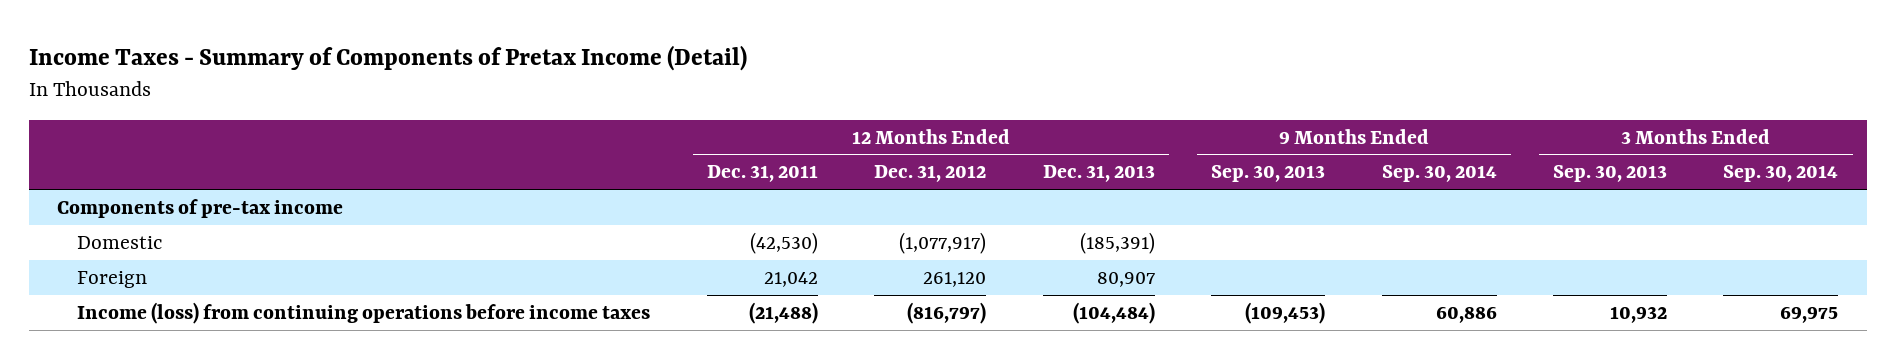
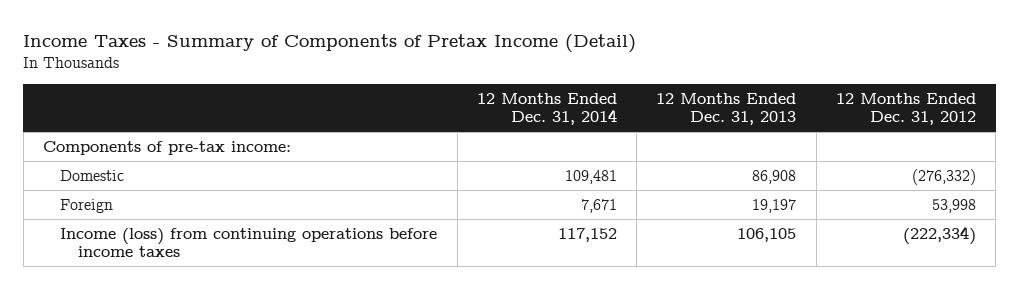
- | 12 Months Ended Dec. 31, 2011 | 12 Months Ended Dec. 31, 2012 | 12 Months Ended Dec. 31, 2013 | 9 Months Ended Sep. 30, 2013 | 9 Months Ended Sep. 30, 2014 | 3 Months Ended Sep. 30, 2013 | 3 Months Ended Sep. 30, 2014
+ | 12 Months Ended Dec. 31, 2014 | 12 Months Ended Dec. 31, 2013 | 12 Months Ended Dec. 31, 2012
- Components of pre-tax income
- Domestic | (42,530) | (1,077,917) | (185,391) | | | |
- Foreign | 21,042 | 261,120 | 80,907 | | | |
- Income (loss) from continuing operations before income taxes | (21,488) | (816,797) | (104,484) | (109,453) | 60,886 | 10,932 | 69,975
+ Components of pre-tax income:
+ Domestic | 109,481 | 86,908 | (276,332)
+ Foreign | 7,671 | 19,197 | 53,998
+ Income (loss) from continuing operations before income taxes | 117,152 | 106,105 | (222,334)

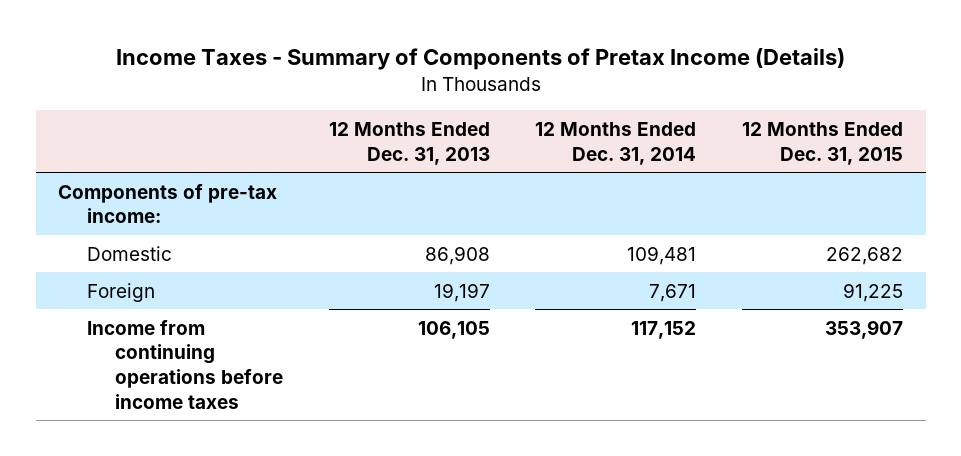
- Income Taxes - Summary of Components of Pretax Income (Detail)
+ Income Taxes - Summary of Components of Pretax Income (Details)
- | 12 Months Ended Dec. 31, 2014 | 12 Months Ended Dec. 31, 2013 | 12 Months Ended Dec. 31, 2012
+ | 12 Months Ended Dec. 31, 2013 | 12 Months Ended Dec. 31, 2014 | 12 Months Ended Dec. 31, 2015
- Income (loss) from continuing operations before income taxes | 117,152 | 106,105 | (222,334)
+ Income from continuing operations before income taxes | 106,105 | 117,152 | 353,907

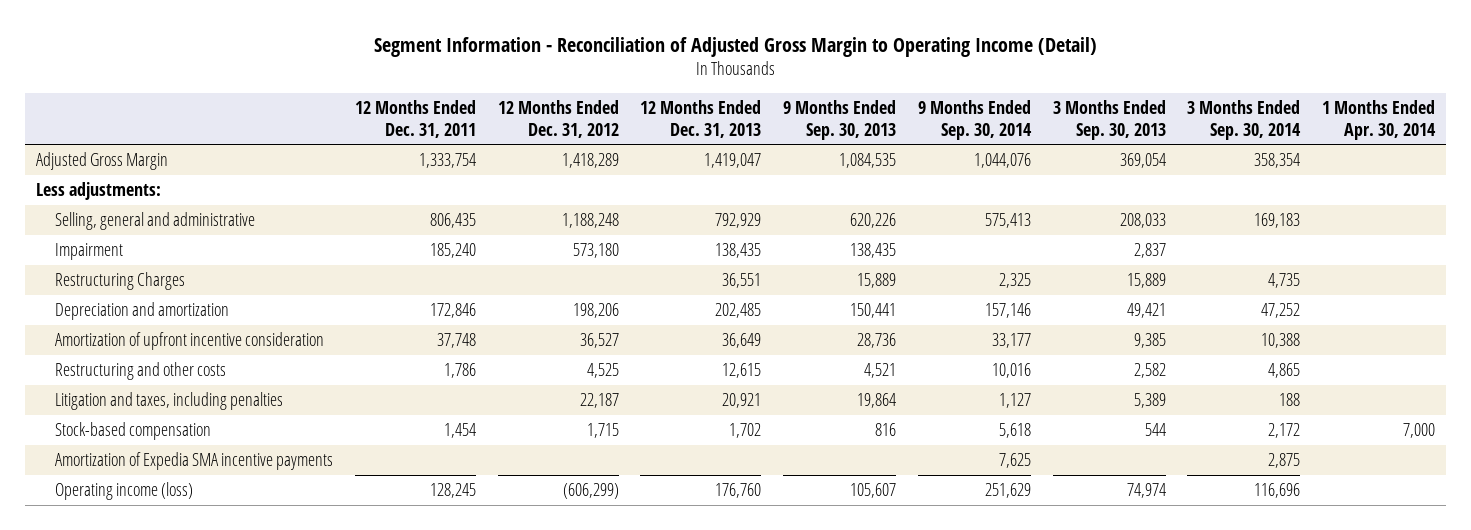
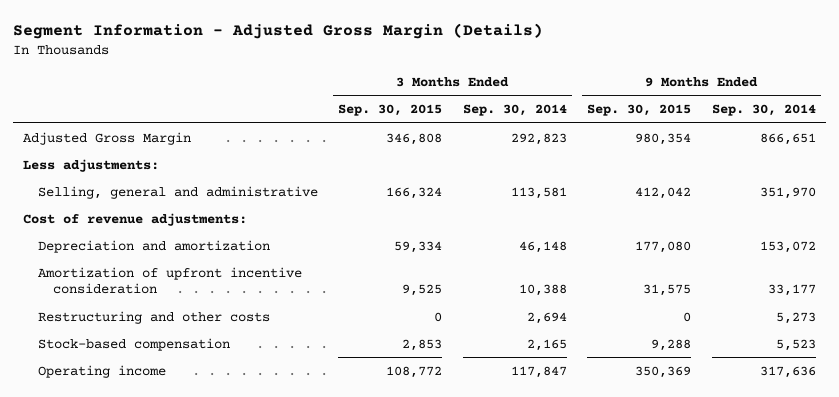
- Segment Information - Reconciliation of Adjusted Gross Margin to Operating Income (Detail)
+ Segment Information - Adjusted Gross Margin (Details)
- | 12 Months Ended Dec. 31, 2011 | 12 Months Ended Dec. 31, 2012 | 12 Months Ended Dec. 31, 2013 | 9 Months Ended Sep. 30, 2013 | 9 Months Ended Sep. 30, 2014 | 3 Months Ended Sep. 30, 2013 | 3 Months Ended Sep. 30, 2014 | 1 Months Ended Apr. 30, 2014
+ | 3 Months Ended Sep. 30, 2015 | 3 Months Ended Sep. 30, 2014 | 9 Months Ended Sep. 30, 2015 | 9 Months Ended Sep. 30, 2014
- Adjusted Gross Margin | 1,333,754 | 1,418,289 | 1,419,047 | 1,084,535 | 1,044,076 | 369,054 | 358,354 |
+ Adjusted Gross Margin | 346,808 | 292,823 | 980,354 | 866,651
- Selling, general and administrative | 806,435 | 1,188,248 | 792,929 | 620,226 | 575,413 | 208,033 | 169,183 |
- Impairment | 185,240 | 573,180 | 138,435 | 138,435 | | 2,837 | |
- Restructuring Charges | | | 36,551 | 15,889 | 2,325 | 15,889 | 4,735 |
- Depreciation and amortization | 172,846 | 198,206 | 202,485 | 150,441 | 157,146 | 49,421 | 47,252 |
+ Selling, general and administrative | 166,324 | 113,581 | 412,042 | 351,970
+ Cost of revenue adjustments:
+ Depreciation and amortization | 59,334 | 46,148 | 177,080 | 153,072
- Restructuring and other costs | 1,786 | 4,525 | 12,615 | 4,521 | 10,016 | 2,582 | 4,865 |
- Litigation and taxes, including penalties | | 22,187 | 20,921 | 19,864 | 1,127 | 5,389 | 188 |
- Stock-based compensation | 1,454 | 1,715 | 1,702 | 816 | 5,618 | 544 | 2,172 | 7,000
- Amortization of Expedia SMA incentive payments | | | | | 7,625 | | 2,875 |
- Operating income (loss) | 128,245 | (606,299) | 176,760 | 105,607 | 251,629 | 74,974 | 116,696 |
+ Restructuring and other costs | 0 | 2,694 | 0 | 5,273
+ Stock-based compensation | 2,853 | 2,165 | 9,288 | 5,523
+ Operating income | 108,772 | 117,847 | 350,369 | 317,636

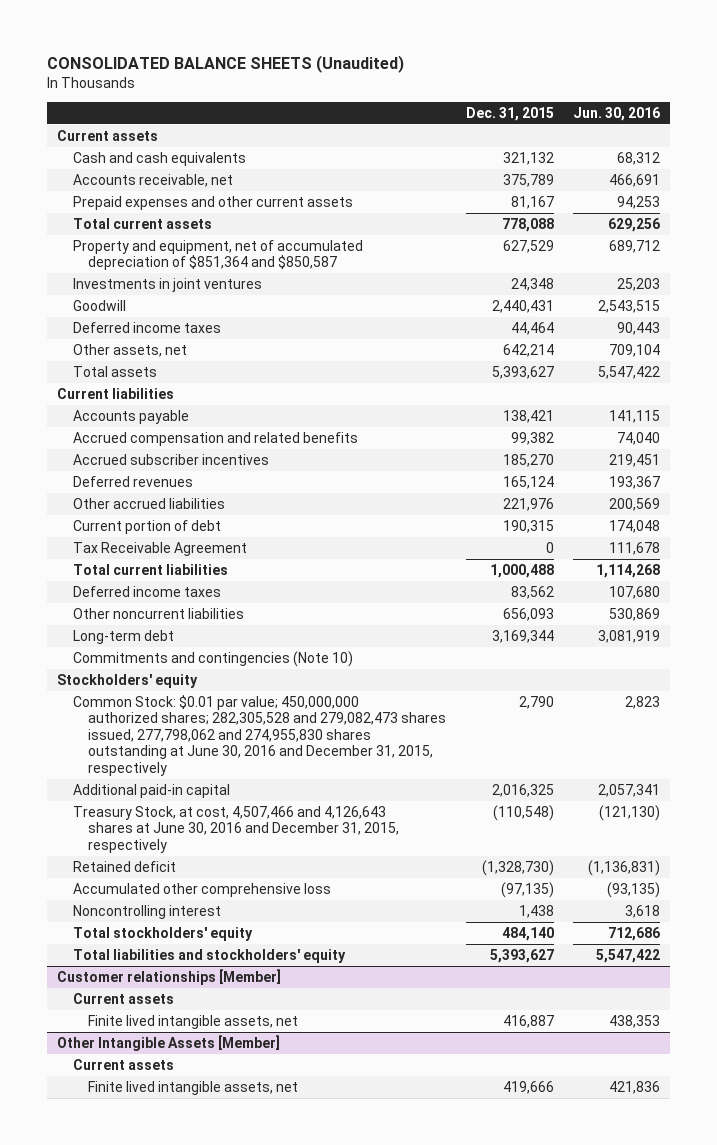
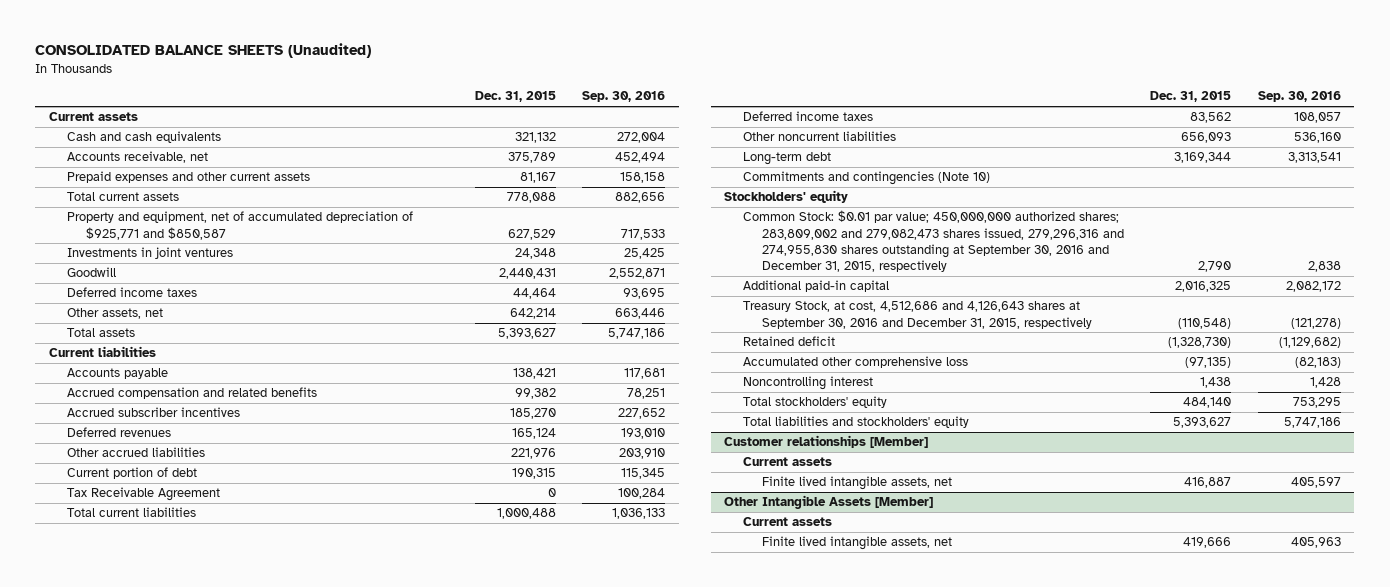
- | Dec. 31, 2015 | Jun. 30, 2016
+ | Dec. 31, 2015 | Sep. 30, 2016
- Property and equipment, net of accumulated depreciation of $851,364 and $850,587 | 627,529 | 689,712
+ Property and equipment, net of accumulated depreciation of $925,771 and $850,587 | 627,529 | 717,533
- Common Stock: $0.01 par value; 450,000,000 authorized shares; 282,305,528 and 279,082,473 shares issued, 277,798,062 and 274,955,830 shares outstanding at June 30, 2016 and December 31, 2015, respectively | 2,790 | 2,823
+ Common Stock: $0.01 par value; 450,000,000 authorized shares; 283,809,002 and 279,082,473 shares issued, 279,296,316 and 274,955,830 shares outstanding at September 30, 2016 and December 31, 2015, respectively | 2,790 | 2,838
- Treasury Stock, at cost, 4,507,466 and 4,126,643 shares at June 30, 2016 and December 31, 2015, respectively | (110,548) | (121,130)
+ Treasury Stock, at cost, 4,512,686 and 4,126,643 shares at September 30, 2016 and December 31, 2015, respectively | (110,548) | (121,278)

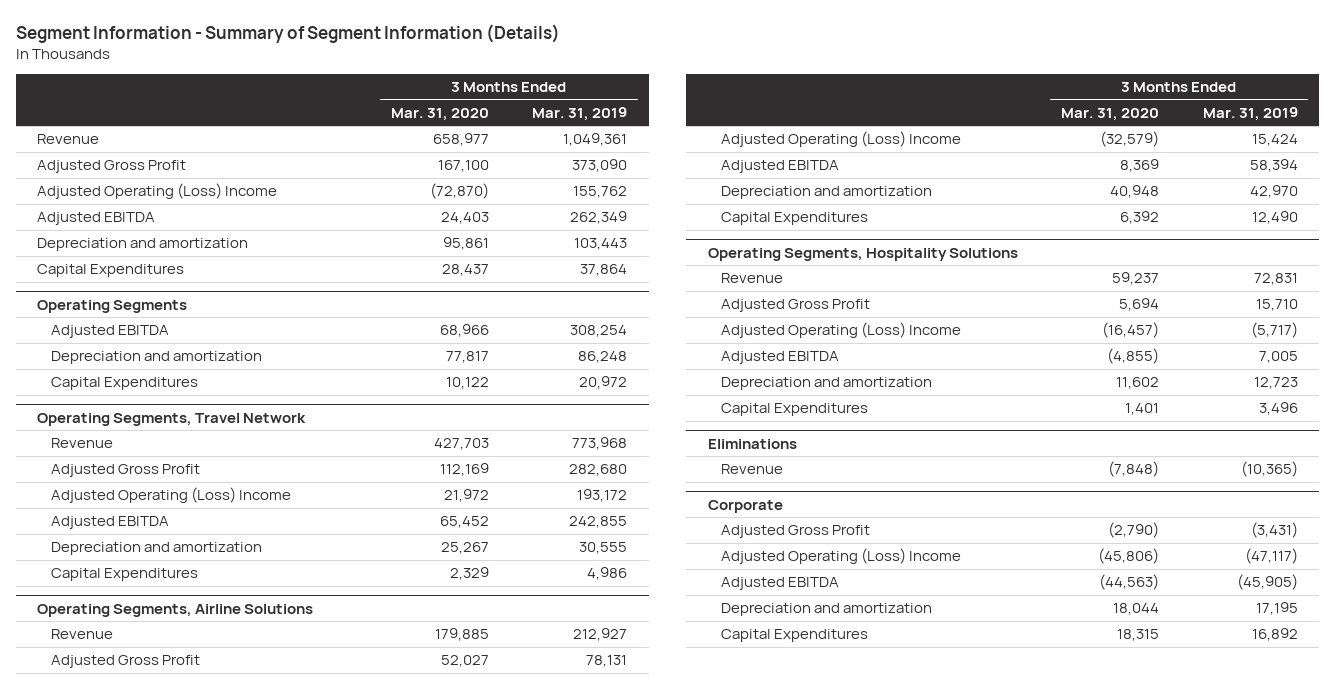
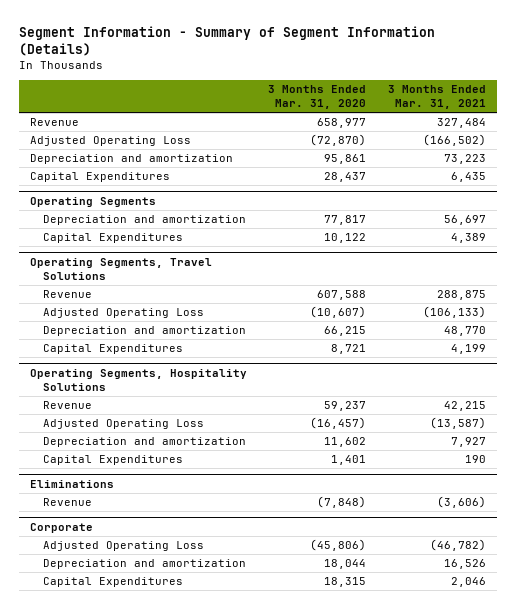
- | 3 Months Ended Mar. 31, 2020 | 3 Months Ended Mar. 31, 2019
+ | 3 Months Ended Mar. 31, 2020 | 3 Months Ended Mar. 31, 2021
- Adjusted Gross Profit | 167,100 | 373,090
- Adjusted Operating (Loss) Income | (72,870) | 155,762
- Adjusted EBITDA | 24,403 | 262,349
+ Adjusted Operating Loss | (72,870) | (166,502)
@ Operating Segments
- Adjusted EBITDA | 68,966 | 308,254
- Operating Segments, Travel Network
- Revenue | 427,703 | 773,968
- Adjusted Gross Profit | 112,169 | 282,680
- Adjusted Operating (Loss) Income | 21,972 | 193,172
- Adjusted EBITDA | 65,452 | 242,855
- Depreciation and amortization | 25,267 | 30,555
- Capital Expenditures | 2,329 | 4,986
- Operating Segments, Airline Solutions
- Revenue | 179,885 | 212,927
- Adjusted Gross Profit | 52,027 | 78,131
- Adjusted Operating (Loss) Income | (32,579) | 15,424
- Adjusted EBITDA | 8,369 | 58,394
- Depreciation and amortization | 40,948 | 42,970
- Capital Expenditures | 6,392 | 12,490
+ Operating Segments, Travel Solutions
+ Revenue | 607,588 | 288,875
+ Adjusted Operating Loss | (10,607) | (106,133)
+ Depreciation and amortization | 66,215 | 48,770
+ Capital Expenditures | 8,721 | 4,199
@ Operating Segments, Hospitality Solutions
- Adjusted Gross Profit | 5,694 | 15,710
- Adjusted Operating (Loss) Income | (16,457) | (5,717)
- Adjusted EBITDA | (4,855) | 7,005
+ Adjusted Operating Loss | (16,457) | (13,587)
@ Corporate
- Adjusted Gross Profit | (2,790) | (3,431)
- Adjusted Operating (Loss) Income | (45,806) | (47,117)
- Adjusted EBITDA | (44,563) | (45,905)
+ Adjusted Operating Loss | (45,806) | (46,782)

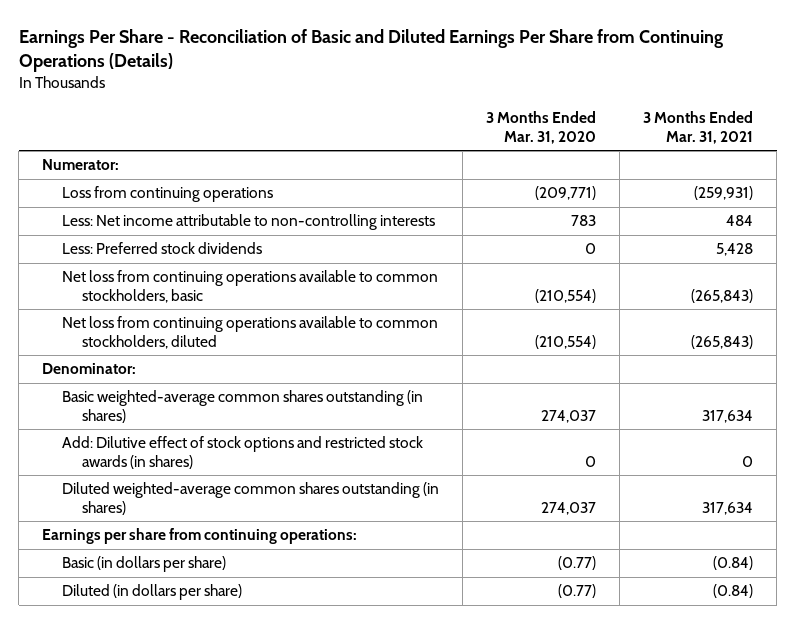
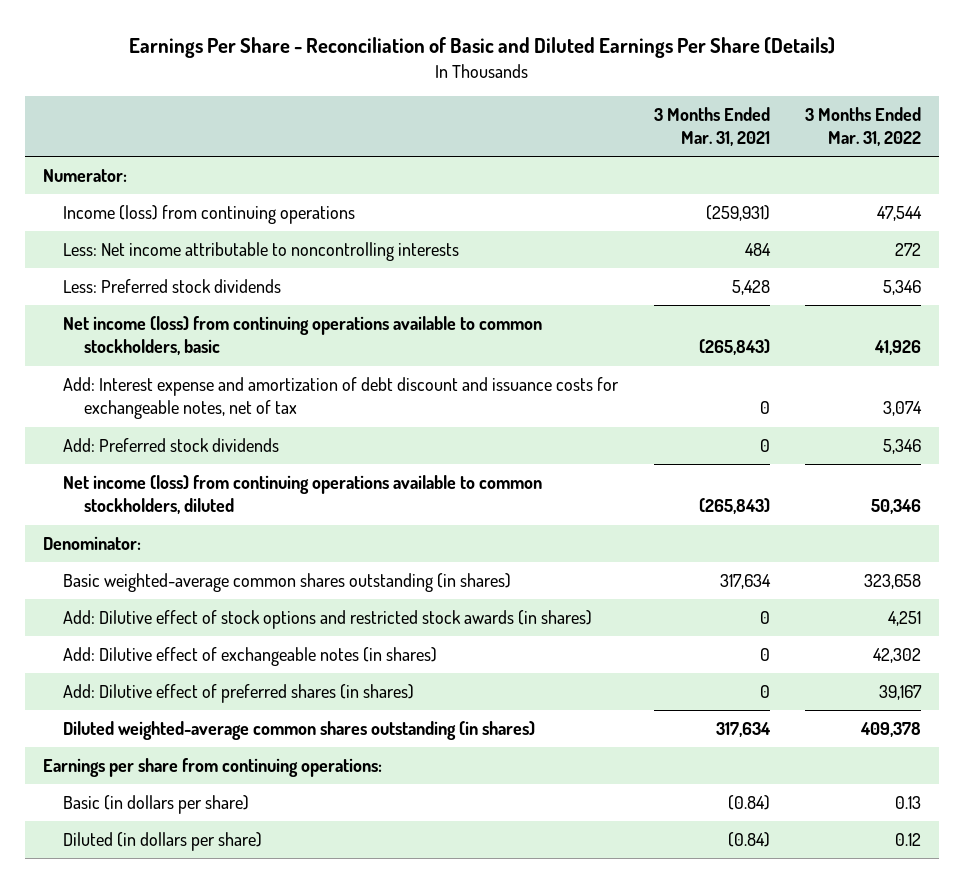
- Earnings Per Share - Reconciliation of Basic and Diluted Earnings Per Share from Continuing Operations (Details)
+ Earnings Per Share - Reconciliation of Basic and Diluted Earnings Per Share (Details)
- | 3 Months Ended Mar. 31, 2020 | 3 Months Ended Mar. 31, 2021
+ | 3 Months Ended Mar. 31, 2021 | 3 Months Ended Mar. 31, 2022
- Loss from continuing operations | (209,771) | (259,931)
- Less: Net income attributable to non-controlling interests | 783 | 484
+ Income (loss) from continuing operations | (259,931) | 47,544
+ Less: Net income attributable to noncontrolling interests | 484 | 272
- Net loss from continuing operations available to common stockholders, basic | (210,554) | (265,843)
- Net loss from continuing operations available to common stockholders, diluted | (210,554) | (265,843)
+ Net income (loss) from continuing operations available to common stockholders, basic | (265,843) | 41,926
+ Add: Interest expense and amortization of debt discount and issuance costs for exchangeable notes, net of tax | 0 | 3,074
+ Add: Preferred stock dividends | 0 | 5,346
+ Net income (loss) from continuing operations available to common stockholders, diluted | (265,843) | 50,346
+ Add: Dilutive effect of exchangeable notes (in shares) | 0 | 42,302
+ Add: Dilutive effect of preferred shares (in shares) | 0 | 39,167

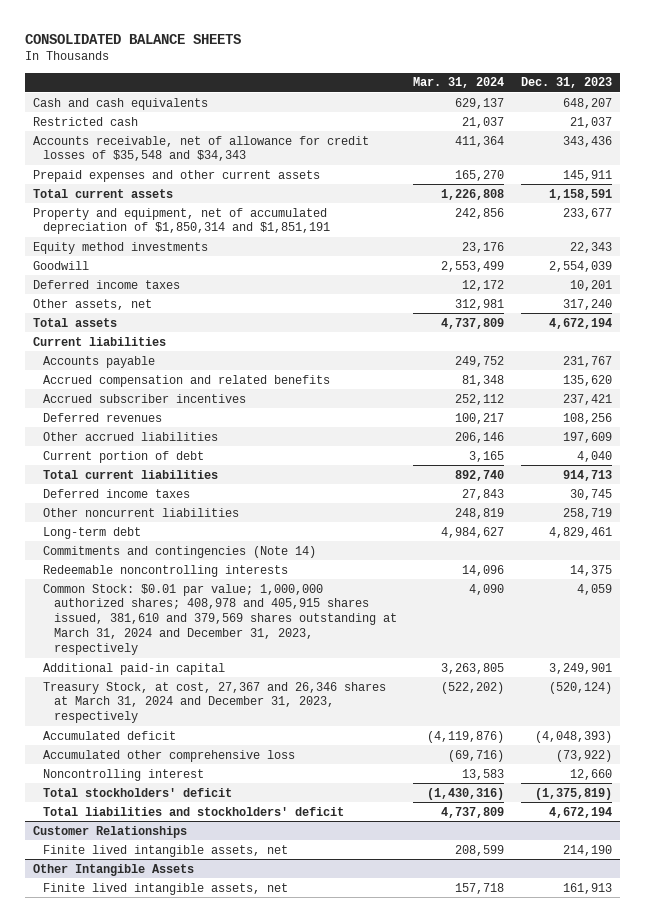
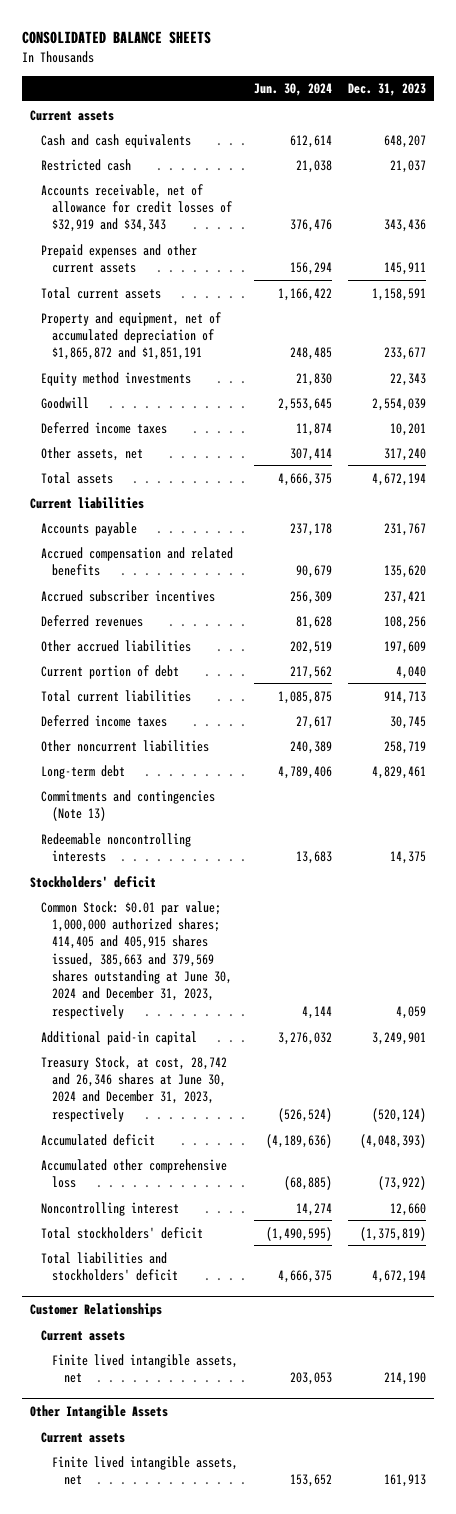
- | Mar. 31, 2024 | Dec. 31, 2023
+ | Jun. 30, 2024 | Dec. 31, 2023
+ Current assets
- Accounts receivable, net of allowance for credit losses of $35,548 and $34,343 | 411,364 | 343,436
+ Accounts receivable, net of allowance for credit losses of $32,919 and $34,343 | 376,476 | 343,436
- Property and equipment, net of accumulated depreciation of $1,850,314 and $1,851,191 | 242,856 | 233,677
+ Property and equipment, net of accumulated depreciation of $1,865,872 and $1,851,191 | 248,485 | 233,677
- Commitments and contingencies (Note 14)
+ Commitments and contingencies (Note 13)
- Common Stock: $0.01 par value; 1,000,000 authorized shares; 408,978 and 405,915 shares issued, 381,610 and 379,569 shares outstanding at March 31, 2024 and December 31, 2023, respectively | 4,090 | 4,059
+ Stockholders' deficit
+ Common Stock: $0.01 par value; 1,000,000 authorized shares; 414,405 and 405,915 shares issued, 385,663 and 379,569 shares outstanding at June 30, 2024 and December 31, 2023, respectively | 4,144 | 4,059
- Treasury Stock, at cost, 27,367 and 26,346 shares at March 31, 2024 and December 31, 2023, respectively | (522,202) | (520,124)
+ Treasury Stock, at cost, 28,742 and 26,346 shares at June 30, 2024 and December 31, 2023, respectively | (526,524) | (520,124)
@ Customer Relationships
+ Current assets
@ Other Intangible Assets
+ Current assets

